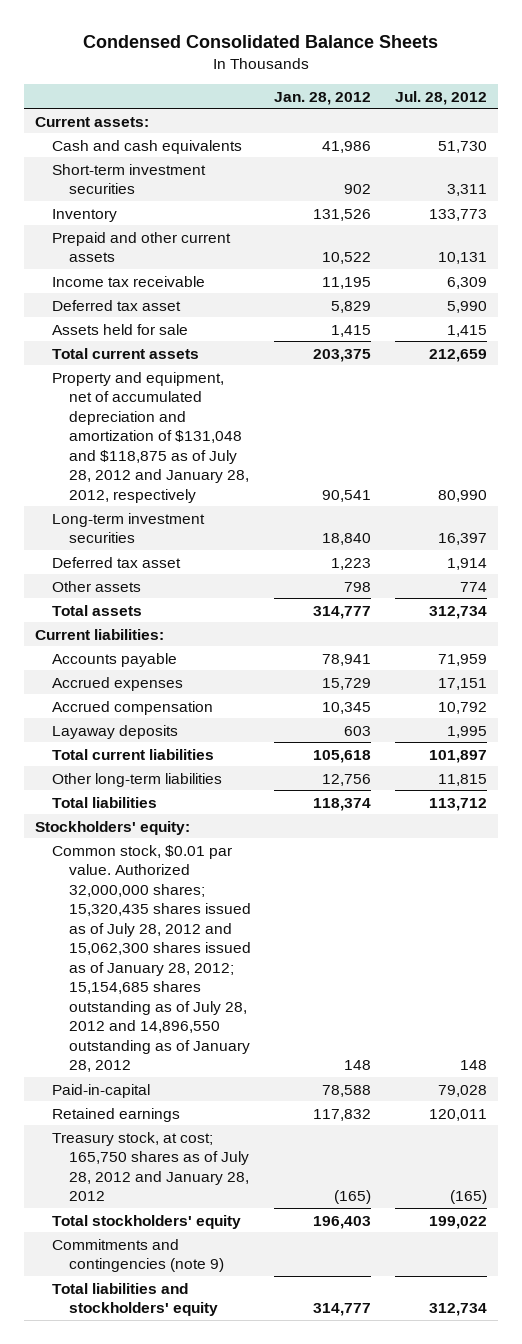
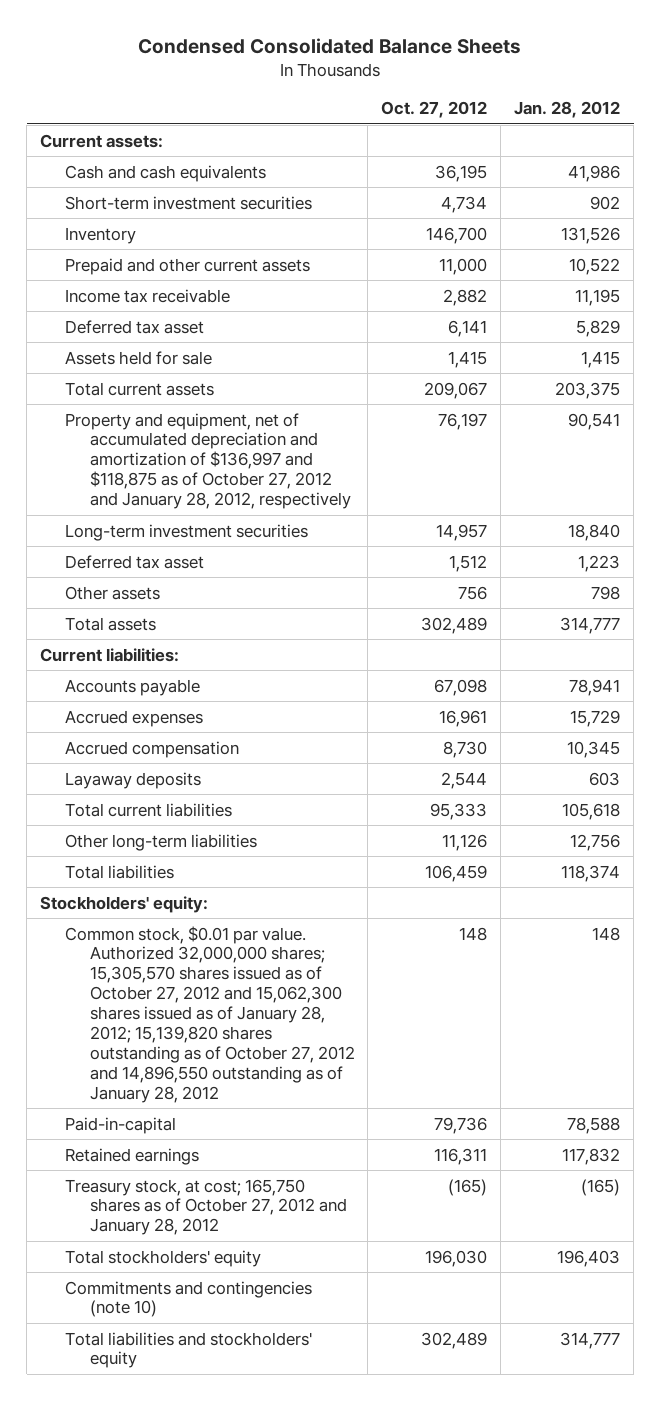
- | Jan. 28, 2012 | Jul. 28, 2012
+ | Oct. 27, 2012 | Jan. 28, 2012
- Property and equipment, net of accumulated depreciation and amortization of $131,048 and $118,875 as of July 28, 2012 and January 28, 2012, respectively | 90,541 | 80,990
+ Property and equipment, net of accumulated depreciation and amortization of $136,997 and $118,875 as of October 27, 2012 and January 28, 2012, respectively | 76,197 | 90,541
- Common stock, $0.01 par value. Authorized 32,000,000 shares; 15,320,435 shares issued as of July 28, 2012 and 15,062,300 shares issued as of January 28, 2012; 15,154,685 shares outstanding as of July 28, 2012 and 14,896,550 outstanding as of January 28, 2012 | 148 | 148
+ Common stock, $0.01 par value. Authorized 32,000,000 shares; 15,305,570 shares issued as of October 27, 2012 and 15,062,300 shares issued as of January 28, 2012; 15,139,820 shares outstanding as of October 27, 2012 and 14,896,550 outstanding as of January 28, 2012 | 148 | 148
- Treasury stock, at cost; 165,750 shares as of July 28, 2012 and January 28, 2012 | (165) | (165)
+ Treasury stock, at cost; 165,750 shares as of October 27, 2012 and January 28, 2012 | (165) | (165)
- Commitments and contingencies (note 9)
+ Commitments and contingencies (note 10)

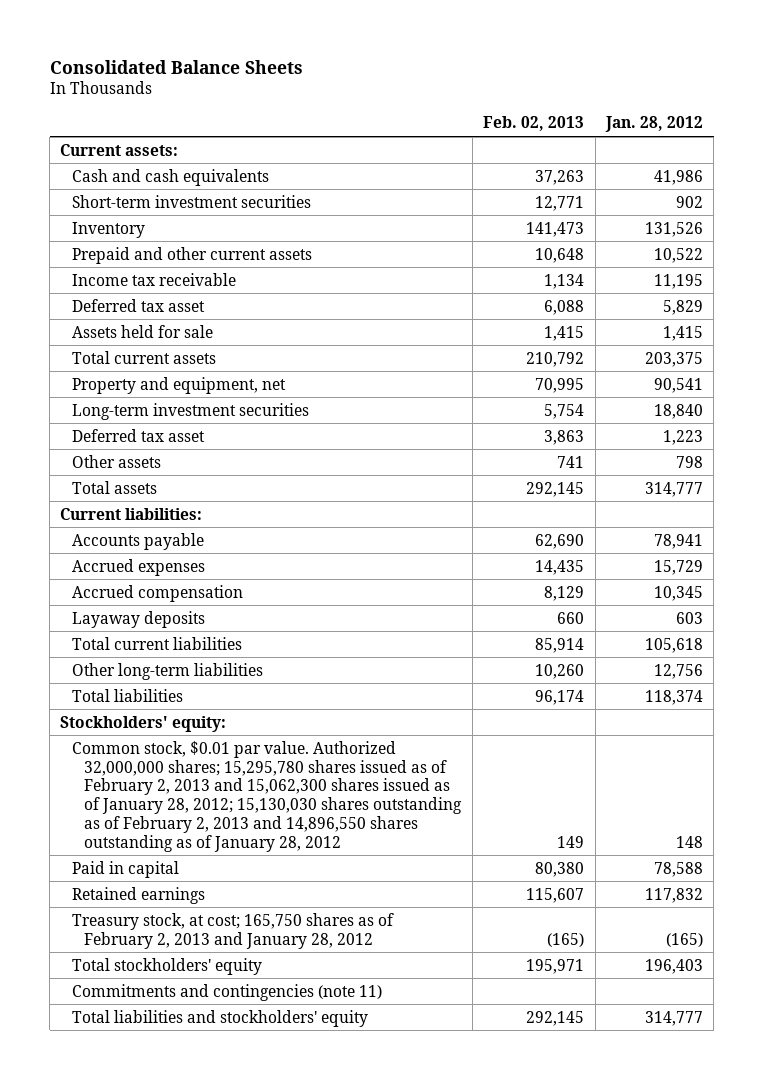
- Condensed Consolidated Balance Sheets
+ Consolidated Balance Sheets
- | Oct. 27, 2012 | Jan. 28, 2012
+ | Feb. 02, 2013 | Jan. 28, 2012
- Property and equipment, net of accumulated depreciation and amortization of $136,997 and $118,875 as of October 27, 2012 and January 28, 2012, respectively | 76,197 | 90,541
+ Property and equipment, net | 70,995 | 90,541
- Common stock, $0.01 par value. Authorized 32,000,000 shares; 15,305,570 shares issued as of October 27, 2012 and 15,062,300 shares issued as of January 28, 2012; 15,139,820 shares outstanding as of October 27, 2012 and 14,896,550 outstanding as of January 28, 2012 | 148 | 148
- Paid-in-capital | 79,736 | 78,588
+ Common stock, $0.01 par value. Authorized 32,000,000 shares; 15,295,780 shares issued as of February 2, 2013 and 15,062,300 shares issued as of January 28, 2012; 15,130,030 shares outstanding as of February 2, 2013 and 14,896,550 shares outstanding as of January 28, 2012 | 149 | 148
+ Paid in capital | 80,380 | 78,588
- Treasury stock, at cost; 165,750 shares as of October 27, 2012 and January 28, 2012 | (165) | (165)
+ Treasury stock, at cost; 165,750 shares as of February 2, 2013 and January 28, 2012 | (165) | (165)
- Commitments and contingencies (note 10)
+ Commitments and contingencies (note 11)

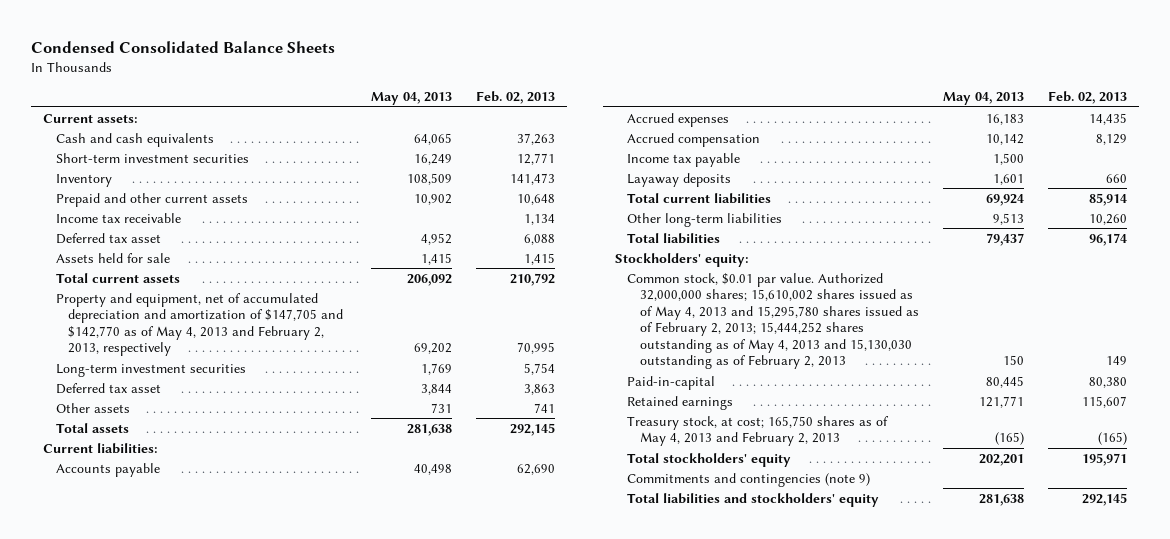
- Consolidated Balance Sheets
+ Condensed Consolidated Balance Sheets
- | Feb. 02, 2013 | Jan. 28, 2012
+ | May 04, 2013 | Feb. 02, 2013
- Property and equipment, net | 70,995 | 90,541
+ Property and equipment, net of accumulated depreciation and amortization of $147,705 and $142,770 as of May 4, 2013 and February 2, 2013, respectively | 69,202 | 70,995
+ Income tax payable | 1,500 |
- Common stock, $0.01 par value. Authorized 32,000,000 shares; 15,295,780 shares issued as of February 2, 2013 and 15,062,300 shares issued as of January 28, 2012; 15,130,030 shares outstanding as of February 2, 2013 and 14,896,550 shares outstanding as of January 28, 2012 | 149 | 148
- Paid in capital | 80,380 | 78,588
+ Common stock, $0.01 par value. Authorized 32,000,000 shares; 15,610,002 shares issued as of May 4, 2013 and 15,295,780 shares issued as of February 2, 2013; 15,444,252 shares outstanding as of May 4, 2013 and 15,130,030 outstanding as of February 2, 2013 | 150 | 149
+ Paid-in-capital | 80,445 | 80,380
- Treasury stock, at cost; 165,750 shares as of February 2, 2013 and January 28, 2012 | (165) | (165)
+ Treasury stock, at cost; 165,750 shares as of May 4, 2013 and February 2, 2013 | (165) | (165)
- Commitments and contingencies (note 11)
+ Commitments and contingencies (note 9)

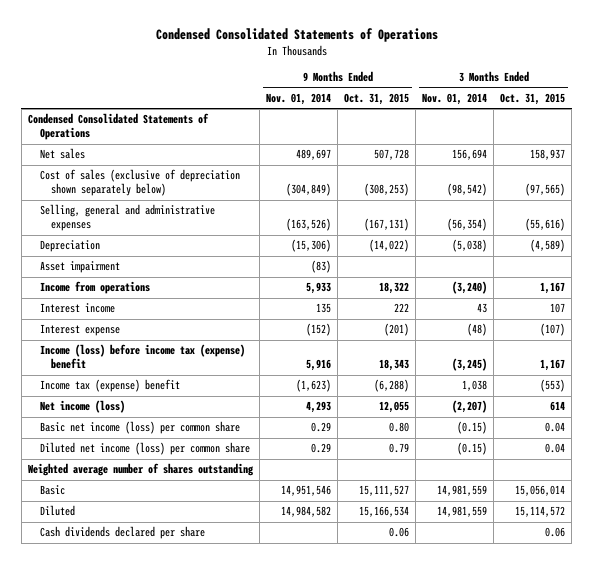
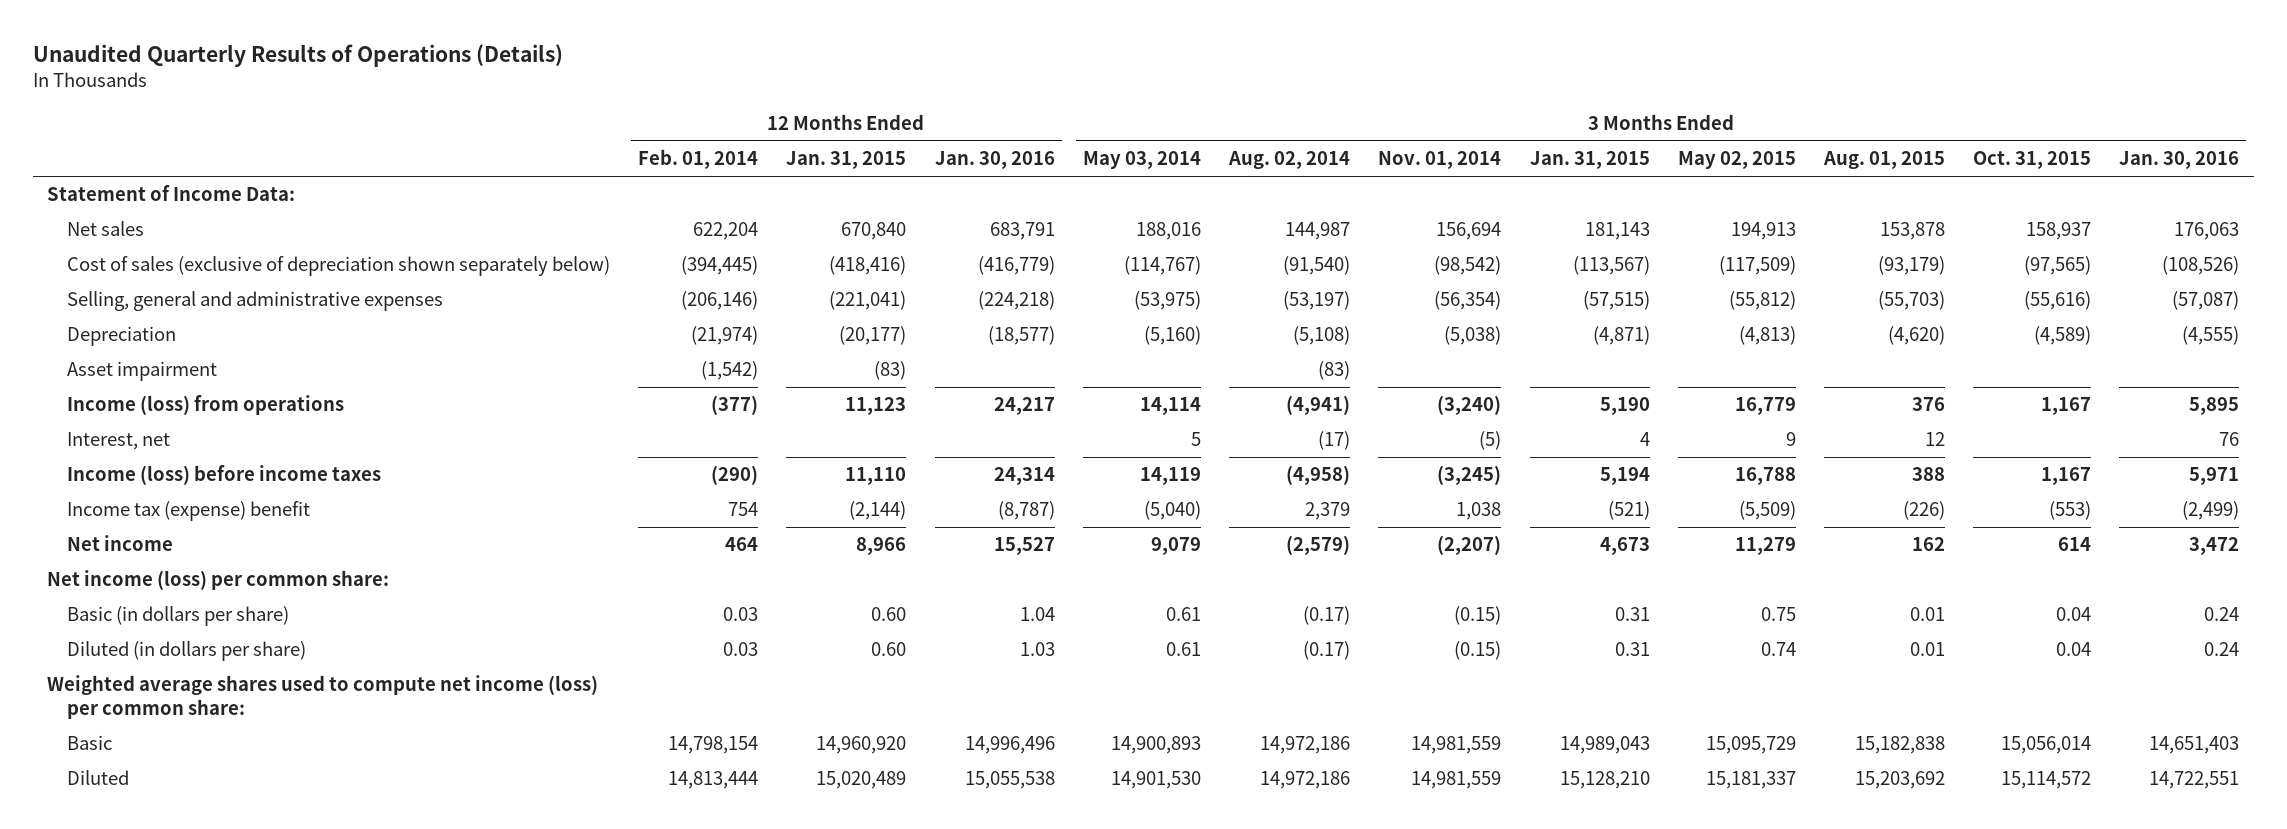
- Condensed Consolidated Statements of Operations
+ Unaudited Quarterly Results of Operations (Details)
- | 9 Months Ended Nov. 01, 2014 | 9 Months Ended Oct. 31, 2015 | 3 Months Ended Nov. 01, 2014 | 3 Months Ended Oct. 31, 2015
+ | 12 Months Ended Feb. 01, 2014 | 12 Months Ended Jan. 31, 2015 | 12 Months Ended Jan. 30, 2016 | 3 Months Ended May 03, 2014 | 3 Months Ended Aug. 02, 2014 | 3 Months Ended Nov. 01, 2014 | 3 Months Ended Jan. 31, 2015 | 3 Months Ended May 02, 2015 | 3 Months Ended Aug. 01, 2015 | 3 Months Ended Oct. 31, 2015 | 3 Months Ended Jan. 30, 2016
- Condensed Consolidated Statements of Operations
+ Statement of Income Data:
- Income from operations | 5,933 | 18,322 | (3,240) | 1,167
- Interest income | 135 | 222 | 43 | 107
- Interest expense | (152) | (201) | (48) | (107)
- Income (loss) before income tax (expense) benefit | 5,916 | 18,343 | (3,245) | 1,167
+ Income (loss) from operations | (377) | 11,123 | 24,217 | 14,114 | (4,941) | (3,240) | 5,190 | 16,779 | 376 | 1,167 | 5,895
+ Interest, net | | | | 5 | (17) | (5) | 4 | 9 | 12 | | 76
+ Income (loss) before income taxes | (290) | 11,110 | 24,314 | 14,119 | (4,958) | (3,245) | 5,194 | 16,788 | 388 | 1,167 | 5,971
- Net income (loss) | 4,293 | 12,055 | (2,207) | 614
- Basic net income (loss) per common share | 0.29 | 0.80 | (0.15) | 0.04
- Diluted net income (loss) per common share | 0.29 | 0.79 | (0.15) | 0.04
- Weighted average number of shares outstanding
+ Net income | 464 | 8,966 | 15,527 | 9,079 | (2,579) | (2,207) | 4,673 | 11,279 | 162 | 614 | 3,472
+ Net income (loss) per common share:
+ Basic (in dollars per share) | 0.03 | 0.60 | 1.04 | 0.61 | (0.17) | (0.15) | 0.31 | 0.75 | 0.01 | 0.04 | 0.24
+ Diluted (in dollars per share) | 0.03 | 0.60 | 1.03 | 0.61 | (0.17) | (0.15) | 0.31 | 0.74 | 0.01 | 0.04 | 0.24
+ Weighted average shares used to compute net income (loss) per common share:
- Cash dividends declared per share | | 0.06 | | 0.06

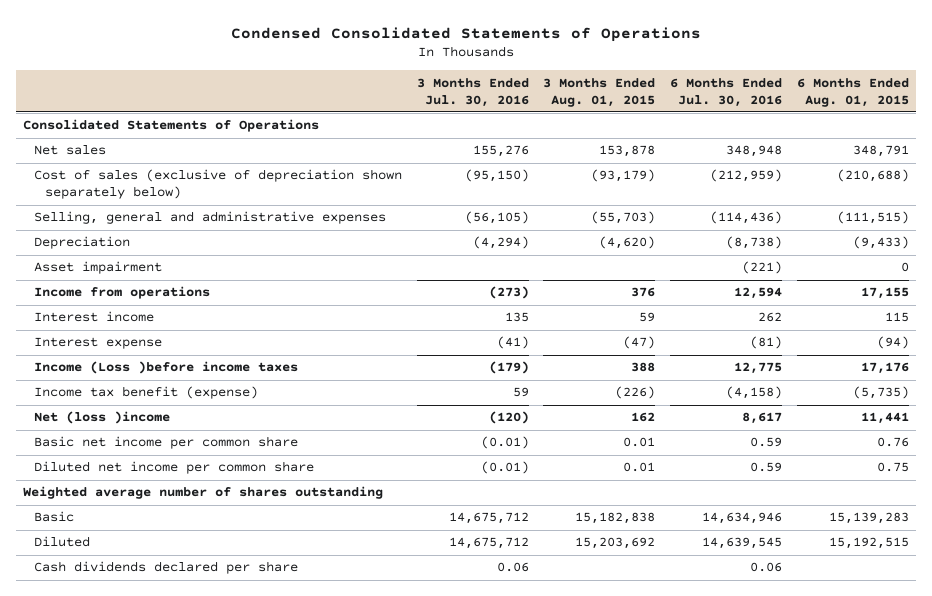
- Unaudited Quarterly Results of Operations (Details)
+ Condensed Consolidated Statements of Operations
- | 12 Months Ended Feb. 01, 2014 | 12 Months Ended Jan. 31, 2015 | 12 Months Ended Jan. 30, 2016 | 3 Months Ended May 03, 2014 | 3 Months Ended Aug. 02, 2014 | 3 Months Ended Nov. 01, 2014 | 3 Months Ended Jan. 31, 2015 | 3 Months Ended May 02, 2015 | 3 Months Ended Aug. 01, 2015 | 3 Months Ended Oct. 31, 2015 | 3 Months Ended Jan. 30, 2016
+ | 3 Months Ended Jul. 30, 2016 | 3 Months Ended Aug. 01, 2015 | 6 Months Ended Jul. 30, 2016 | 6 Months Ended Aug. 01, 2015
- Statement of Income Data:
+ Consolidated Statements of Operations
- Income (loss) from operations | (377) | 11,123 | 24,217 | 14,114 | (4,941) | (3,240) | 5,190 | 16,779 | 376 | 1,167 | 5,895
- Interest, net | | | | 5 | (17) | (5) | 4 | 9 | 12 | | 76
- Income (loss) before income taxes | (290) | 11,110 | 24,314 | 14,119 | (4,958) | (3,245) | 5,194 | 16,788 | 388 | 1,167 | 5,971
- Income tax (expense) benefit | 754 | (2,144) | (8,787) | (5,040) | 2,379 | 1,038 | (521) | (5,509) | (226) | (553) | (2,499)
- Net income | 464 | 8,966 | 15,527 | 9,079 | (2,579) | (2,207) | 4,673 | 11,279 | 162 | 614 | 3,472
- Net income (loss) per common share:
- Basic (in dollars per share) | 0.03 | 0.60 | 1.04 | 0.61 | (0.17) | (0.15) | 0.31 | 0.75 | 0.01 | 0.04 | 0.24
- Diluted (in dollars per share) | 0.03 | 0.60 | 1.03 | 0.61 | (0.17) | (0.15) | 0.31 | 0.74 | 0.01 | 0.04 | 0.24
- Weighted average shares used to compute net income (loss) per common share:
+ Income from operations | (273) | 376 | 12,594 | 17,155
+ Interest income | 135 | 59 | 262 | 115
+ Interest expense | (41) | (47) | (81) | (94)
+ Income (Loss )before income taxes | (179) | 388 | 12,775 | 17,176
+ Income tax benefit (expense) | 59 | (226) | (4,158) | (5,735)
+ Net (loss )income | (120) | 162 | 8,617 | 11,441
+ Basic net income per common share | (0.01) | 0.01 | 0.59 | 0.76
+ Diluted net income per common share | (0.01) | 0.01 | 0.59 | 0.75
+ Weighted average number of shares outstanding
+ Cash dividends declared per share | 0.06 | | 0.06 |

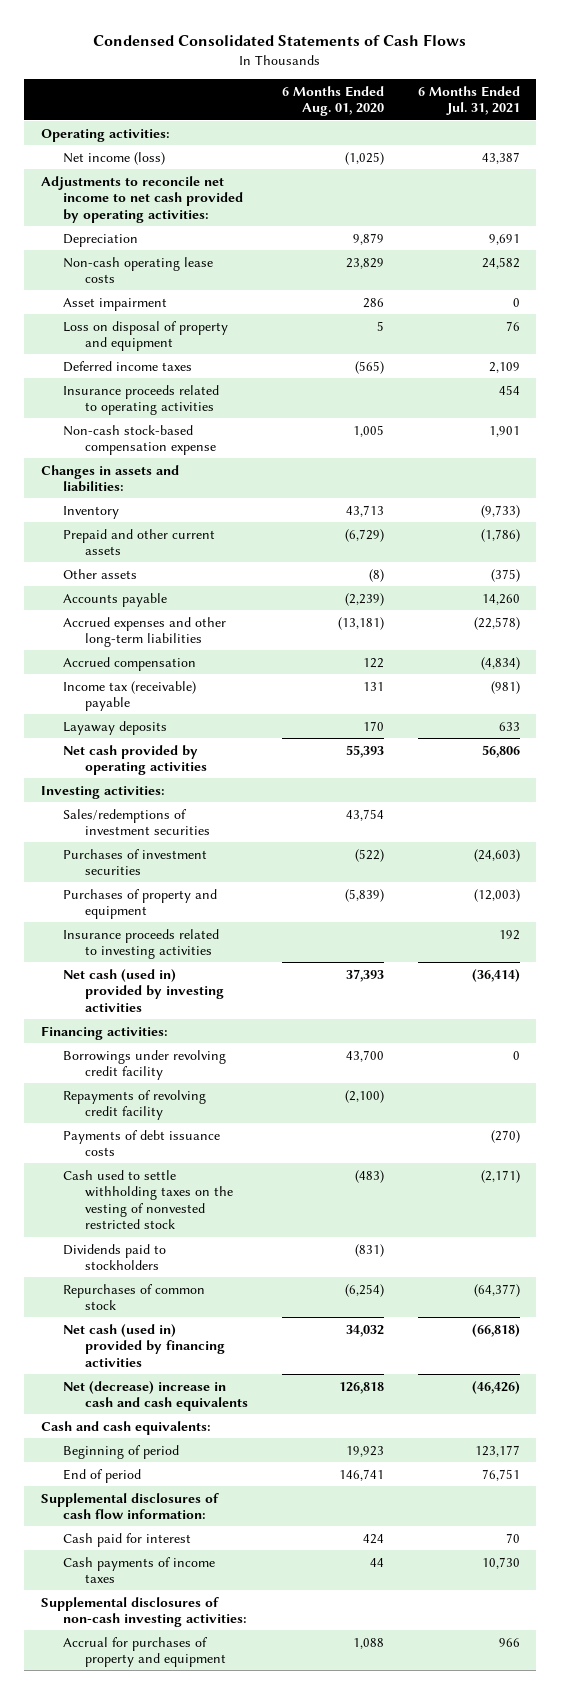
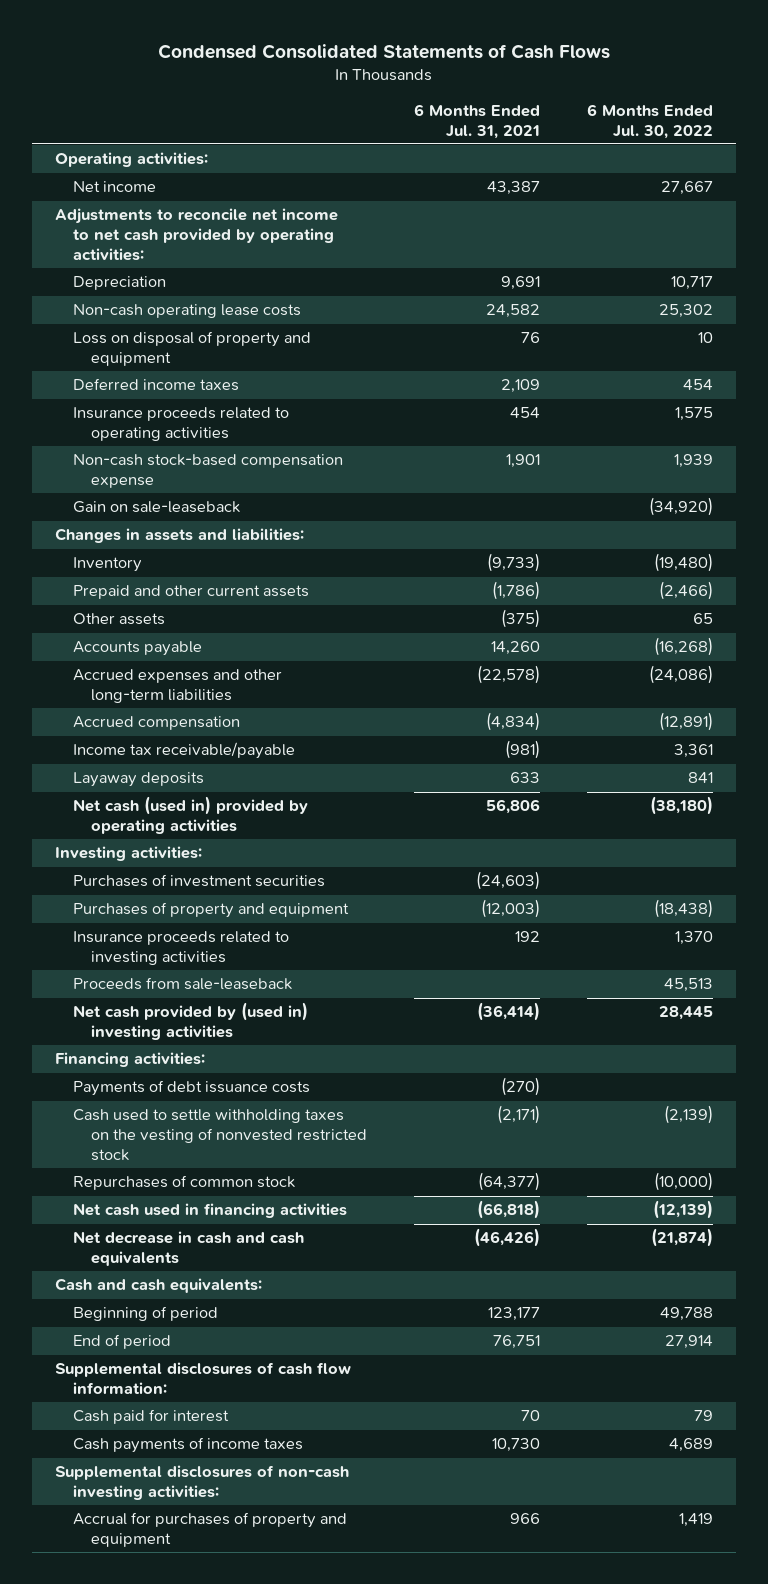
- | 6 Months Ended Aug. 01, 2020 | 6 Months Ended Jul. 31, 2021
+ | 6 Months Ended Jul. 31, 2021 | 6 Months Ended Jul. 30, 2022
- Net income (loss) | (1,025) | 43,387
+ Net income | 43,387 | 27,667
- Asset impairment | 286 | 0
+ Gain on sale-leaseback | | (34,920)
- Income tax (receivable) payable | 131 | (981)
+ Income tax receivable/payable | (981) | 3,361
- Net cash provided by operating activities | 55,393 | 56,806
+ Net cash (used in) provided by operating activities | 56,806 | (38,180)
- Sales/redemptions of investment securities | 43,754 |
- Net cash (used in) provided by investing activities | 37,393 | (36,414)
+ Proceeds from sale-leaseback | | 45,513
+ Net cash provided by (used in) investing activities | (36,414) | 28,445
- Borrowings under revolving credit facility | 43,700 | 0
- Repayments of revolving credit facility | (2,100) |
- Dividends paid to stockholders | (831) |
- Net cash (used in) provided by financing activities | 34,032 | (66,818)
- Net (decrease) increase in cash and cash equivalents | 126,818 | (46,426)
+ Net cash used in financing activities | (66,818) | (12,139)
+ Net decrease in cash and cash equivalents | (46,426) | (21,874)

